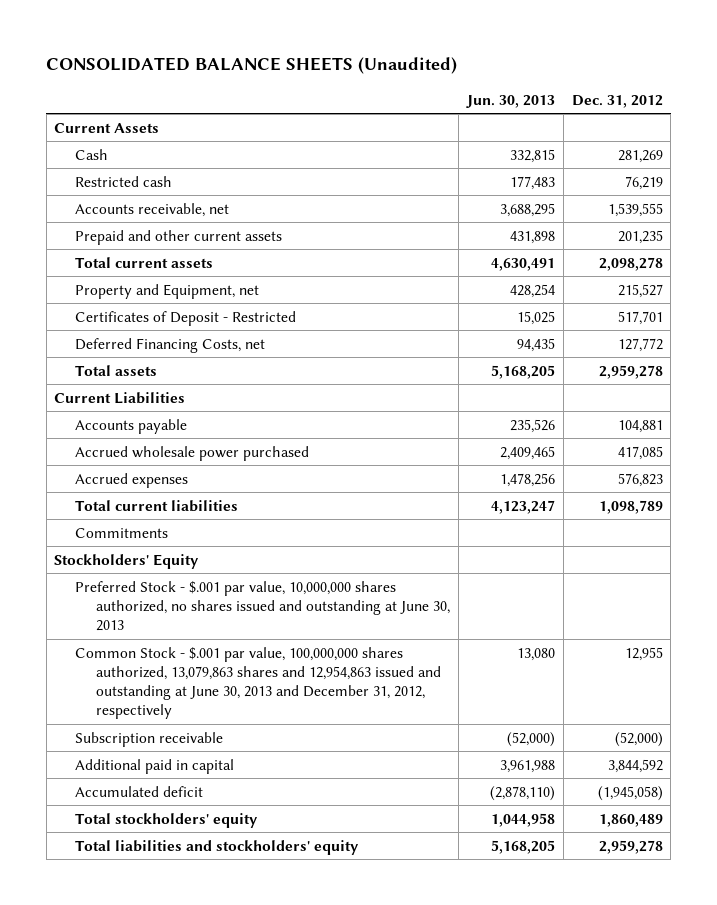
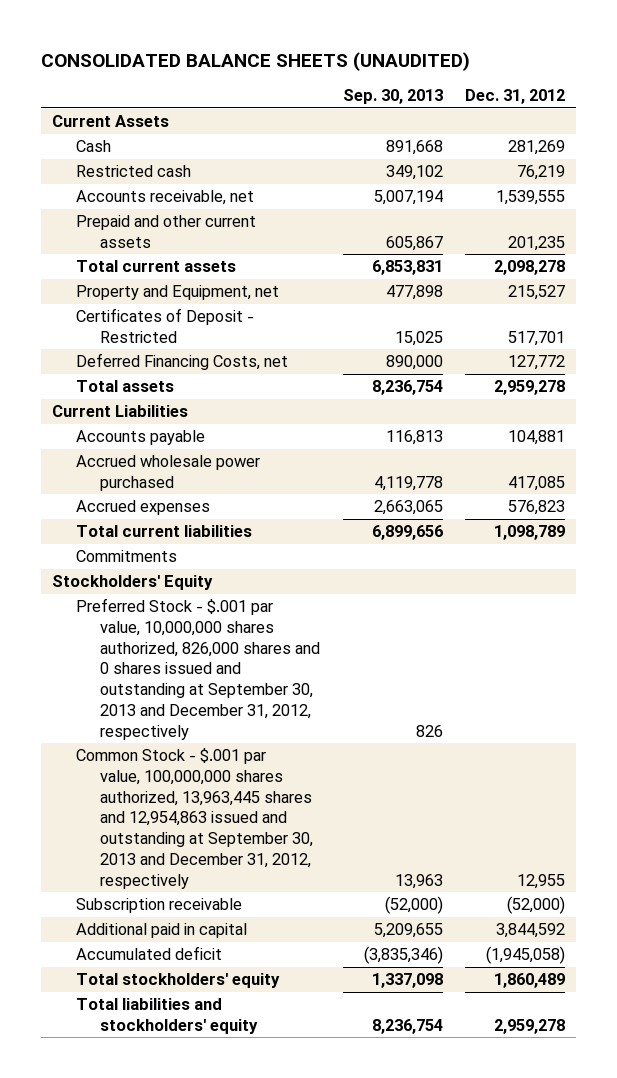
- CONSOLIDATED BALANCE SHEETS (Unaudited)
+ CONSOLIDATED BALANCE SHEETS (UNAUDITED)
- | Jun. 30, 2013 | Dec. 31, 2012
+ | Sep. 30, 2013 | Dec. 31, 2012
- Preferred Stock - $.001 par value, 10,000,000 shares authorized, no shares issued and outstanding at June 30, 2013
- Common Stock - $.001 par value, 100,000,000 shares authorized, 13,079,863 shares and 12,954,863 issued and outstanding at June 30, 2013 and December 31, 2012, respectively | 13,080 | 12,955
+ Preferred Stock - $.001 par value, 10,000,000 shares authorized, 826,000 shares and 0 shares issued and outstanding at September 30, 2013 and December 31, 2012, respectively | 826 |
+ Common Stock - $.001 par value, 100,000,000 shares authorized, 13,963,445 shares and 12,954,863 issued and outstanding at September 30, 2013 and December 31, 2012, respectively | 13,963 | 12,955

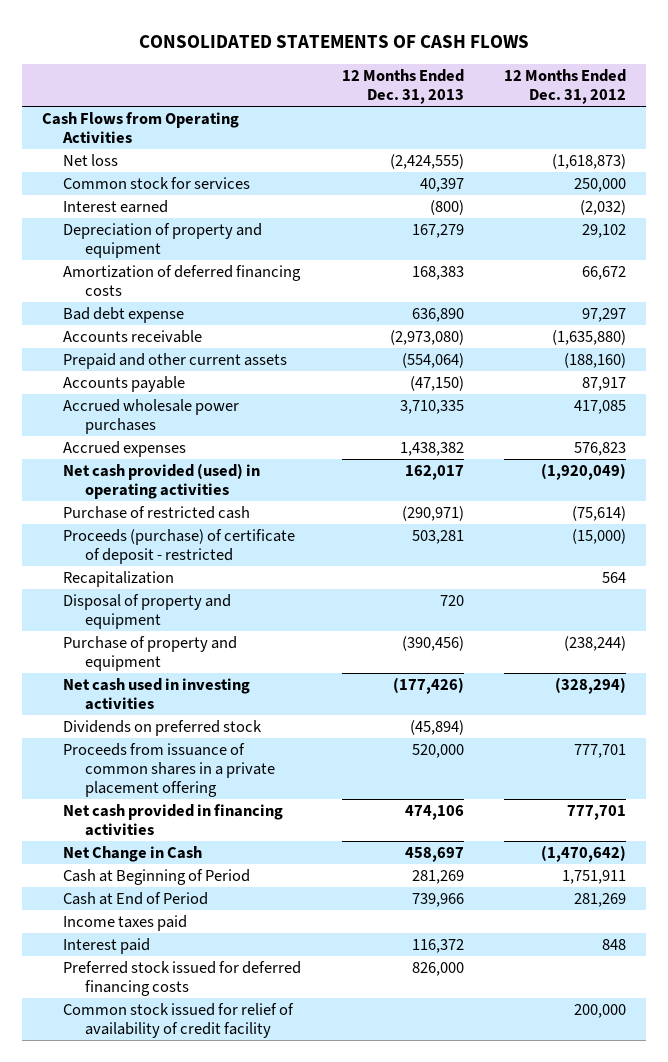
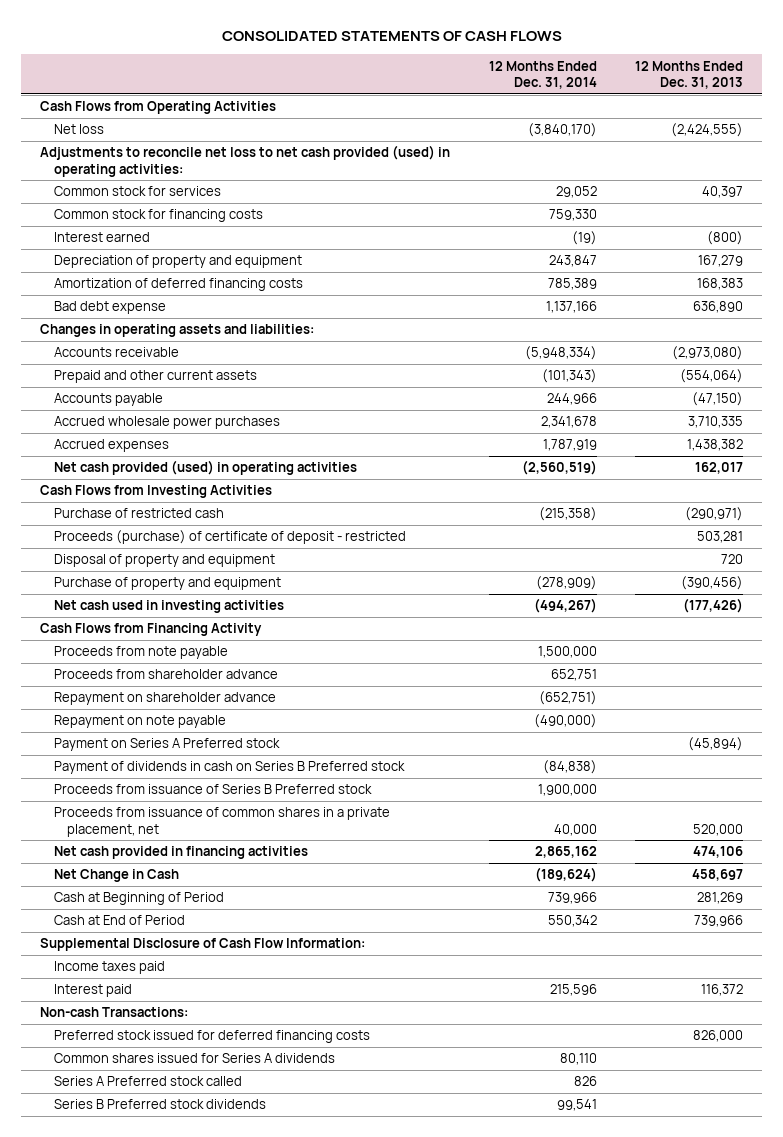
- | 12 Months Ended Dec. 31, 2013 | 12 Months Ended Dec. 31, 2012
+ | 12 Months Ended Dec. 31, 2014 | 12 Months Ended Dec. 31, 2013
+ Adjustments to reconcile net loss to net cash provided (used) in operating activities:
+ Common stock for financing costs | 759,330 |
+ Changes in operating assets and liabilities:
+ Cash Flows from Investing Activities
- Recapitalization | | 564
- Dividends on preferred stock | (45,894) |
- Proceeds from issuance of common shares in a private placement offering | 520,000 | 777,701
+ Cash Flows from Financing Activity
+ Proceeds from note payable | 1,500,000 |
+ Proceeds from shareholder advance | 652,751 |
+ Repayment on shareholder advance | (652,751) |
+ Repayment on note payable | (490,000) |
+ Payment on Series A Preferred stock | | (45,894)
+ Payment of dividends in cash on Series B Preferred stock | (84,838) |
+ Proceeds from issuance of Series B Preferred stock | 1,900,000 |
+ Proceeds from issuance of common shares in a private placement, net | 40,000 | 520,000
+ Supplemental Disclosure of Cash Flow Information:
+ Non-cash Transactions:
- Common stock issued for relief of availability of credit facility | | 200,000
+ Common shares issued for Series A dividends | 80,110 |
+ Series A Preferred stock called | 826 |
+ Series B Preferred stock dividends | 99,541 |

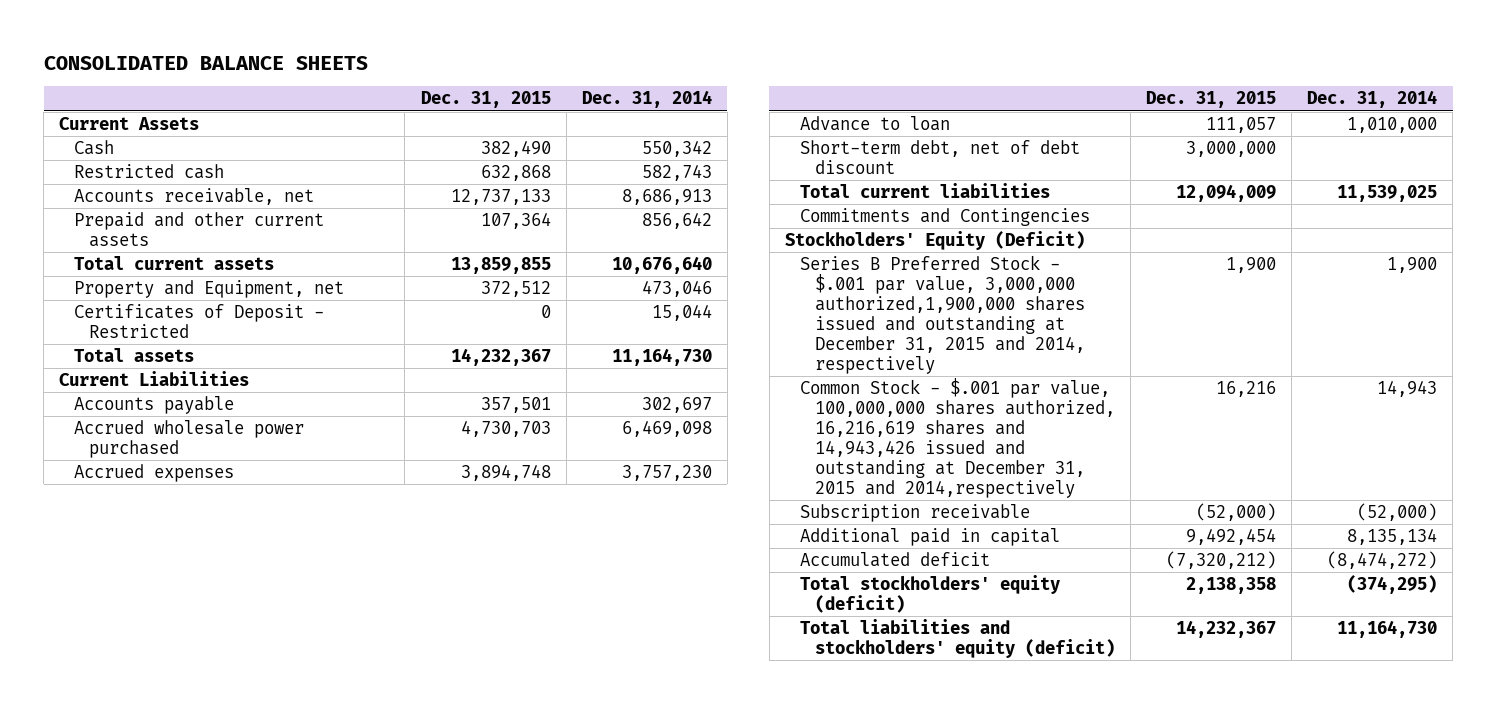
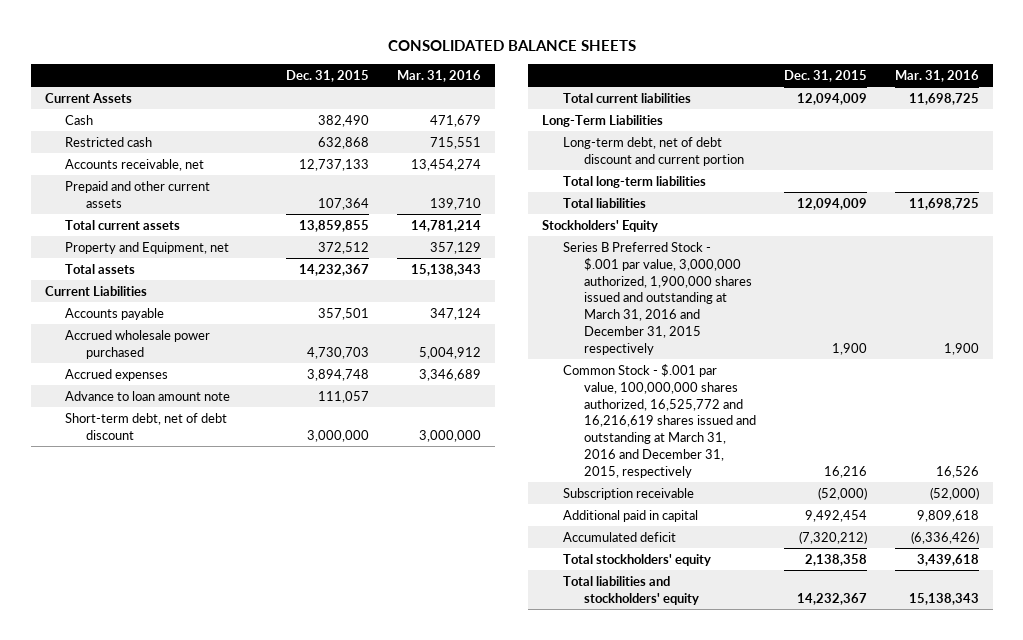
- | Dec. 31, 2015 | Dec. 31, 2014
+ | Dec. 31, 2015 | Mar. 31, 2016
- Certificates of Deposit - Restricted | 0 | 15,044
- Advance to loan | 111,057 | 1,010,000
+ Advance to loan amount note | 111,057 |
- Commitments and Contingencies
- Stockholders' Equity (Deficit)
- Series B Preferred Stock - $.001 par value, 3,000,000 authorized,1,900,000 shares issued and outstanding at December 31, 2015 and 2014, respectively | 1,900 | 1,900
- Common Stock - $.001 par value, 100,000,000 shares authorized, 16,216,619 shares and 14,943,426 issued and outstanding at December 31, 2015 and 2014,respectively | 16,216 | 14,943
+ Long-Term Liabilities
+ Long-term debt, net of debt discount and current portion
+ Total long-term liabilities
+ Total liabilities | 12,094,009 | 11,698,725
+ Stockholders' Equity
+ Series B Preferred Stock - $.001 par value, 3,000,000 authorized, 1,900,000 shares issued and outstanding at March 31, 2016 and December 31, 2015 respectively | 1,900 | 1,900
+ Common Stock - $.001 par value, 100,000,000 shares authorized, 16,525,772 and 16,216,619 shares issued and outstanding at March 31, 2016 and December 31, 2015, respectively | 16,216 | 16,526
- Total stockholders' equity (deficit) | 2,138,358 | (374,295)
- Total liabilities and stockholders' equity (deficit) | 14,232,367 | 11,164,730
+ Total stockholders' equity | 2,138,358 | 3,439,618
+ Total liabilities and stockholders' equity | 14,232,367 | 15,138,343

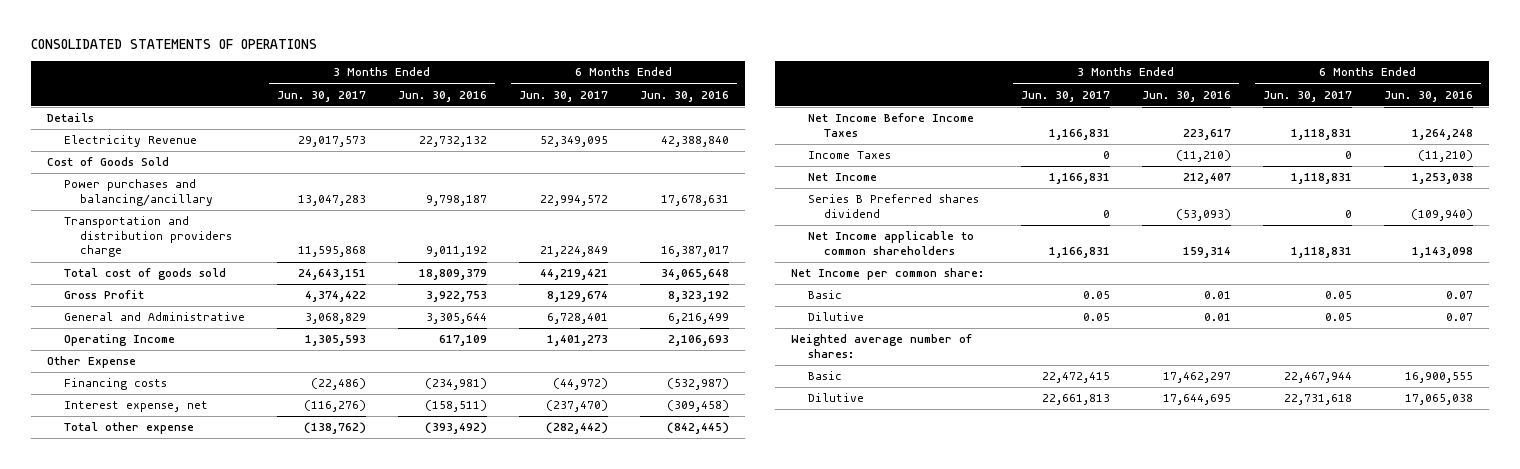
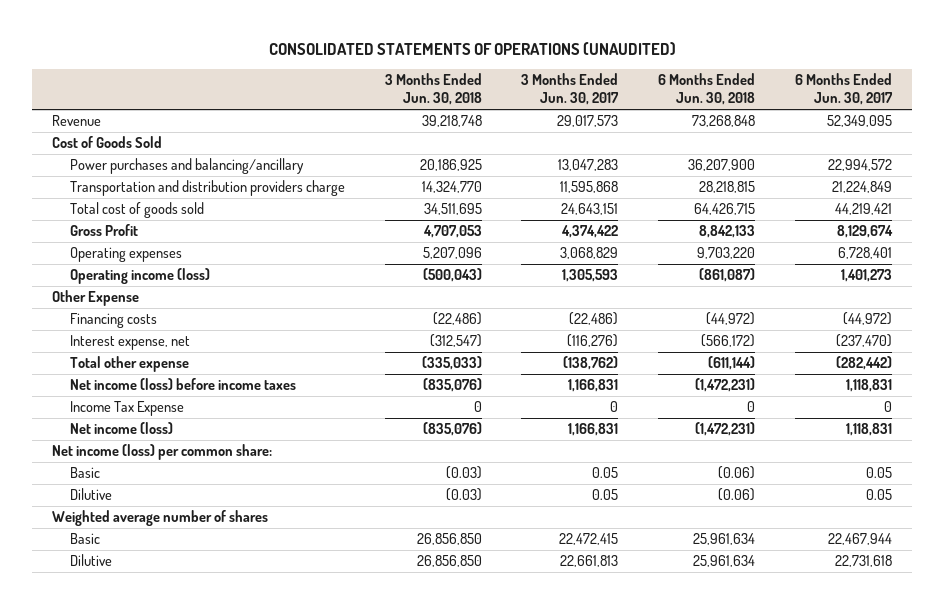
- CONSOLIDATED STATEMENTS OF OPERATIONS
+ CONSOLIDATED STATEMENTS OF OPERATIONS (UNAUDITED)
- | 3 Months Ended Jun. 30, 2017 | 3 Months Ended Jun. 30, 2016 | 6 Months Ended Jun. 30, 2017 | 6 Months Ended Jun. 30, 2016
+ | 3 Months Ended Jun. 30, 2018 | 3 Months Ended Jun. 30, 2017 | 6 Months Ended Jun. 30, 2018 | 6 Months Ended Jun. 30, 2017
- Details
- Electricity Revenue | 29,017,573 | 22,732,132 | 52,349,095 | 42,388,840
+ Revenue | 39,218,748 | 29,017,573 | 73,268,848 | 52,349,095
- General and Administrative | 3,068,829 | 3,305,644 | 6,728,401 | 6,216,499
- Operating Income | 1,305,593 | 617,109 | 1,401,273 | 2,106,693
+ Operating expenses | 5,207,096 | 3,068,829 | 9,703,220 | 6,728,401
+ Operating income (loss) | (500,043) | 1,305,593 | (861,087) | 1,401,273
- Net Income Before Income Taxes | 1,166,831 | 223,617 | 1,118,831 | 1,264,248
- Income Taxes | 0 | (11,210) | 0 | (11,210)
- Net Income | 1,166,831 | 212,407 | 1,118,831 | 1,253,038
- Series B Preferred shares dividend | 0 | (53,093) | 0 | (109,940)
- Net Income applicable to common shareholders | 1,166,831 | 159,314 | 1,118,831 | 1,143,098
- Net Income per common share:
+ Net income (loss) before income taxes | (835,076) | 1,166,831 | (1,472,231) | 1,118,831
+ Income Tax Expense | 0 | 0 | 0 | 0
+ Net income (loss) | (835,076) | 1,166,831 | (1,472,231) | 1,118,831
+ Net income (loss) per common share:
- Weighted average number of shares:
+ Weighted average number of shares

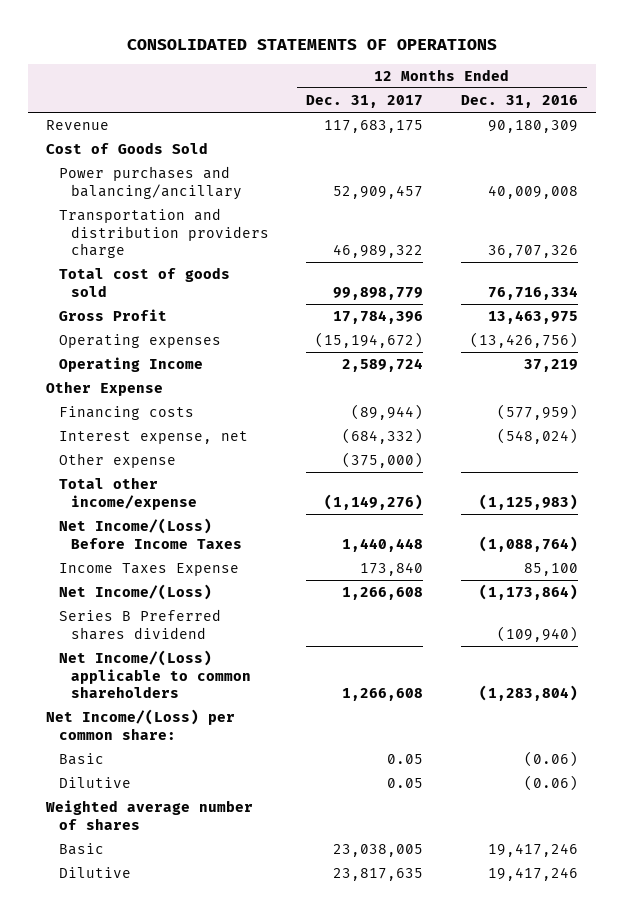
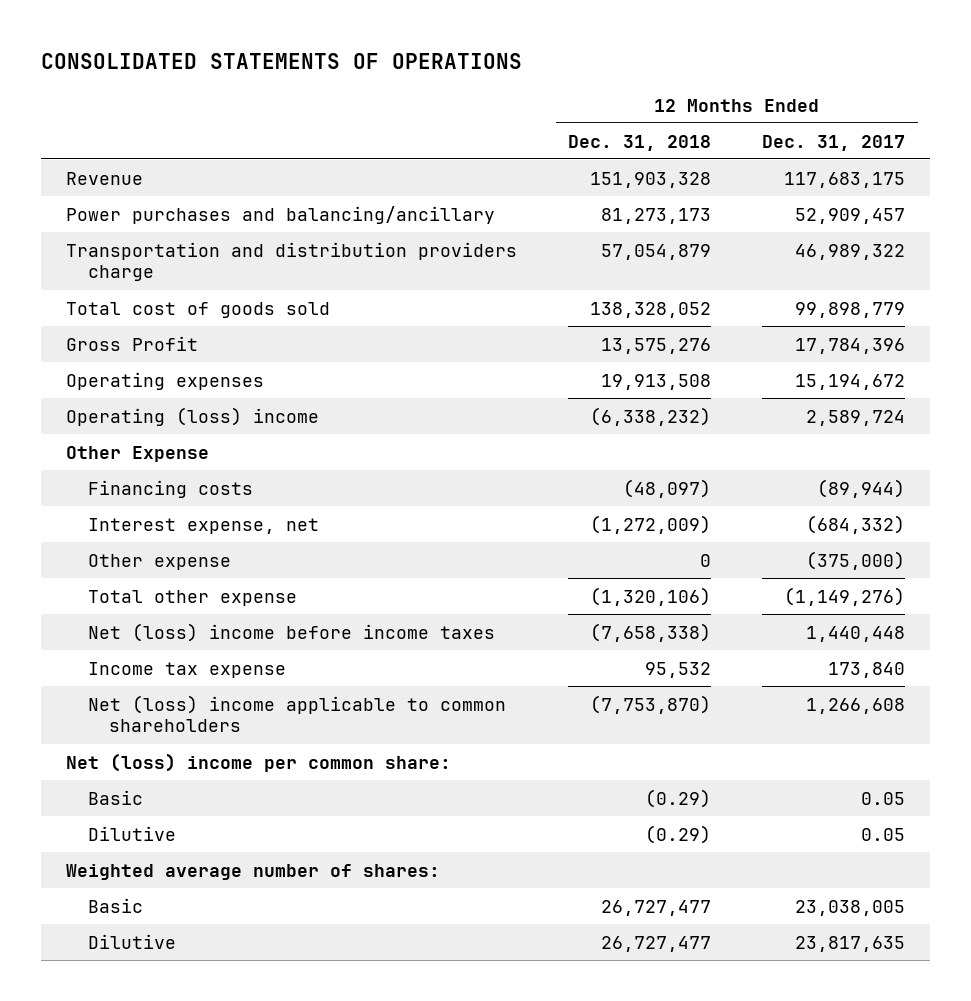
- | 12 Months Ended Dec. 31, 2017 | 12 Months Ended Dec. 31, 2016
+ | 12 Months Ended Dec. 31, 2018 | 12 Months Ended Dec. 31, 2017
- Cost of Goods Sold
- Operating expenses | (15,194,672) | (13,426,756)
- Operating Income | 2,589,724 | 37,219
+ Operating expenses | 19,913,508 | 15,194,672
+ Operating (loss) income | (6,338,232) | 2,589,724
- Total other income/expense | (1,149,276) | (1,125,983)
- Net Income/(Loss) Before Income Taxes | 1,440,448 | (1,088,764)
- Income Taxes Expense | 173,840 | 85,100
- Net Income/(Loss) | 1,266,608 | (1,173,864)
- Series B Preferred shares dividend | | (109,940)
- Net Income/(Loss) applicable to common shareholders | 1,266,608 | (1,283,804)
- Net Income/(Loss) per common share:
+ Total other expense | (1,320,106) | (1,149,276)
+ Net (loss) income before income taxes | (7,658,338) | 1,440,448
+ Income tax expense | 95,532 | 173,840
+ Net (loss) income applicable to common shareholders | (7,753,870) | 1,266,608
+ Net (loss) income per common share:
- Weighted average number of shares
+ Weighted average number of shares:

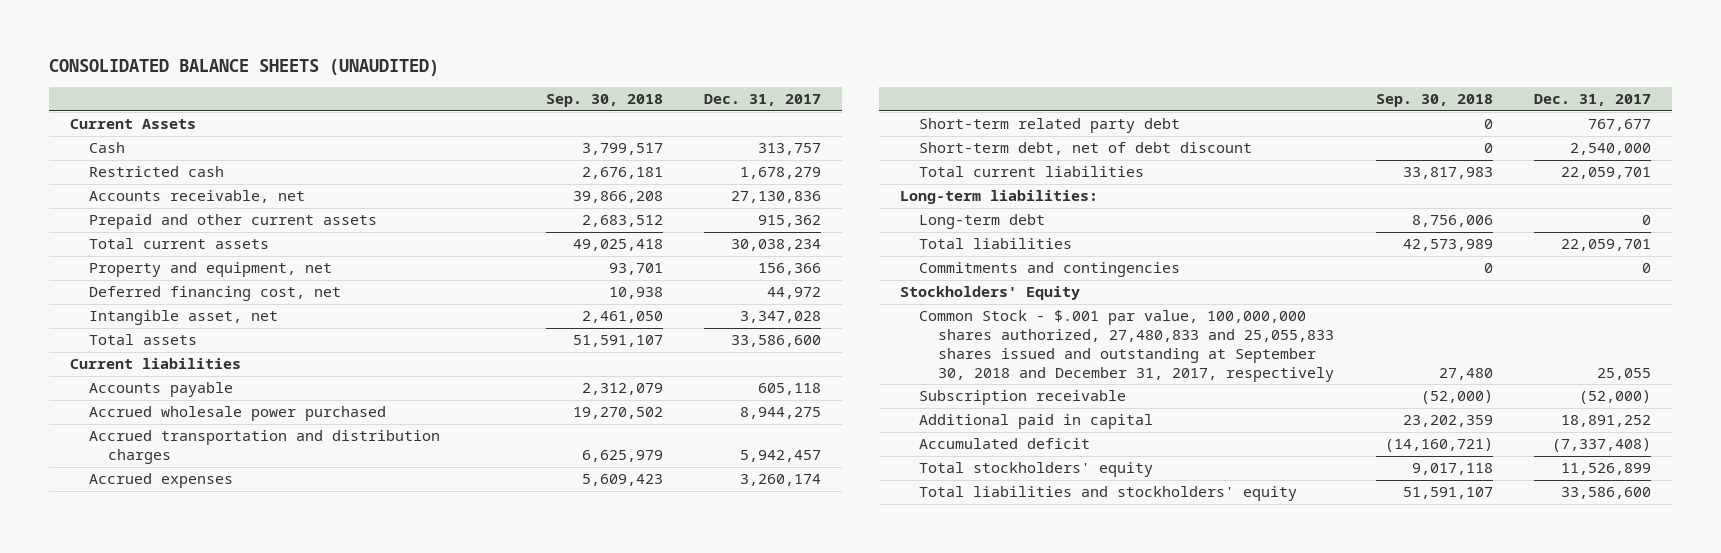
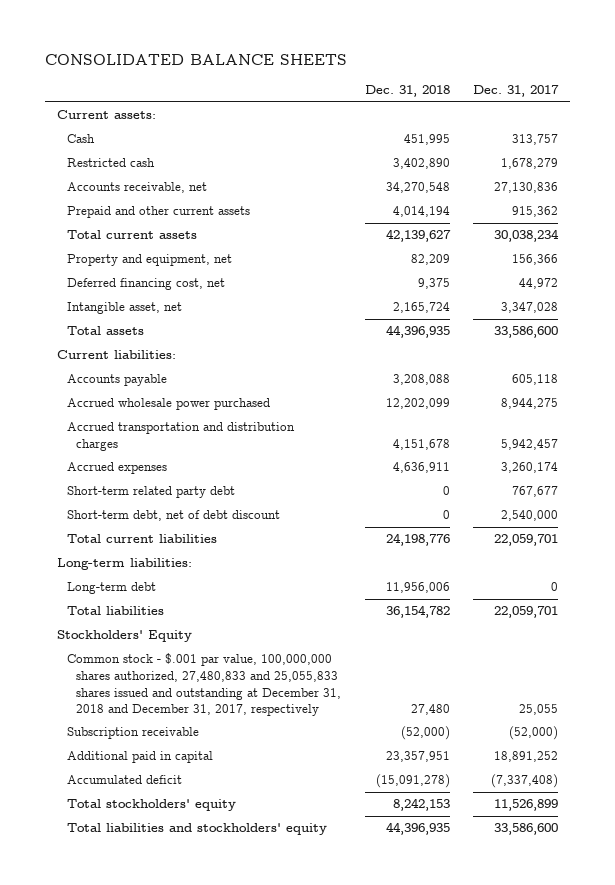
- CONSOLIDATED BALANCE SHEETS (UNAUDITED)
+ CONSOLIDATED BALANCE SHEETS
- | Sep. 30, 2018 | Dec. 31, 2017
+ | Dec. 31, 2018 | Dec. 31, 2017
- Current Assets
+ Current assets:
- Current liabilities
+ Current liabilities:
- Commitments and contingencies | 0 | 0
- Common Stock - $.001 par value, 100,000,000 shares authorized, 27,480,833 and 25,055,833 shares issued and outstanding at September 30, 2018 and December 31, 2017, respectively | 27,480 | 25,055
+ Common stock - $.001 par value, 100,000,000 shares authorized, 27,480,833 and 25,055,833 shares issued and outstanding at December 31, 2018 and December 31, 2017, respectively | 27,480 | 25,055

